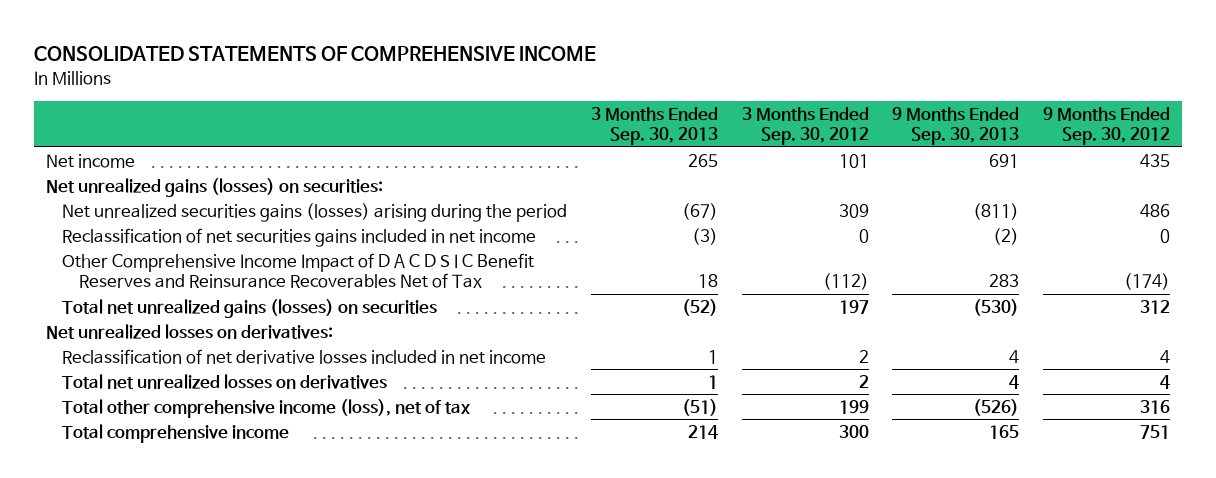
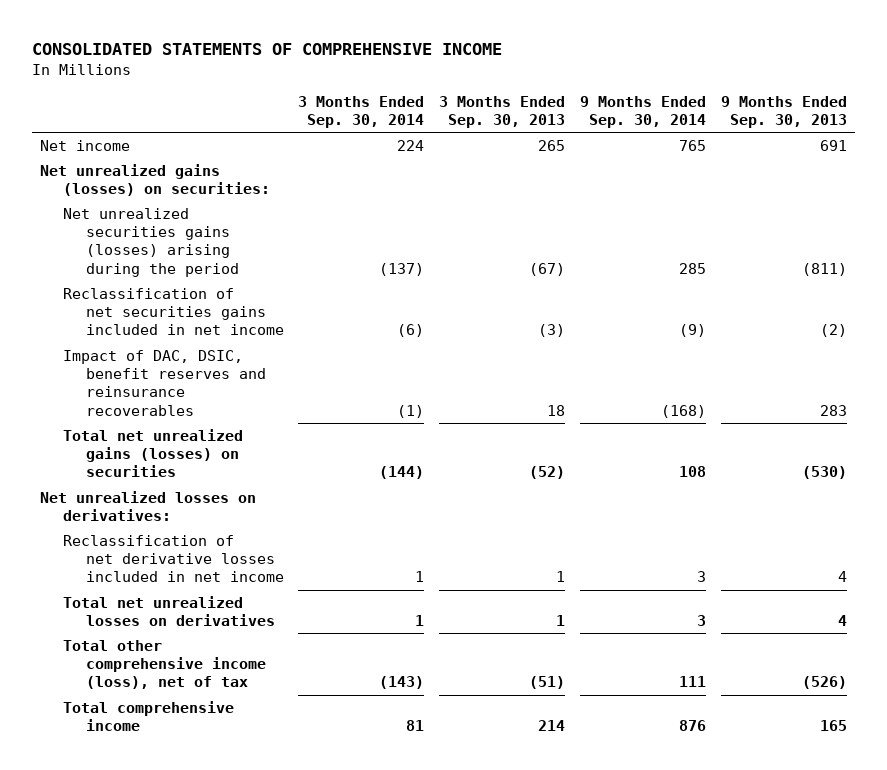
- | 3 Months Ended Sep. 30, 2013 | 3 Months Ended Sep. 30, 2012 | 9 Months Ended Sep. 30, 2013 | 9 Months Ended Sep. 30, 2012
+ | 3 Months Ended Sep. 30, 2014 | 3 Months Ended Sep. 30, 2013 | 9 Months Ended Sep. 30, 2014 | 9 Months Ended Sep. 30, 2013
- Other Comprehensive Income Impact of D A C D S I C Benefit Reserves and Reinsurance Recoverables Net of Tax | 18 | (112) | 283 | (174)
+ Impact of DAC, DSIC, benefit reserves and reinsurance recoverables | (1) | 18 | (168) | 283

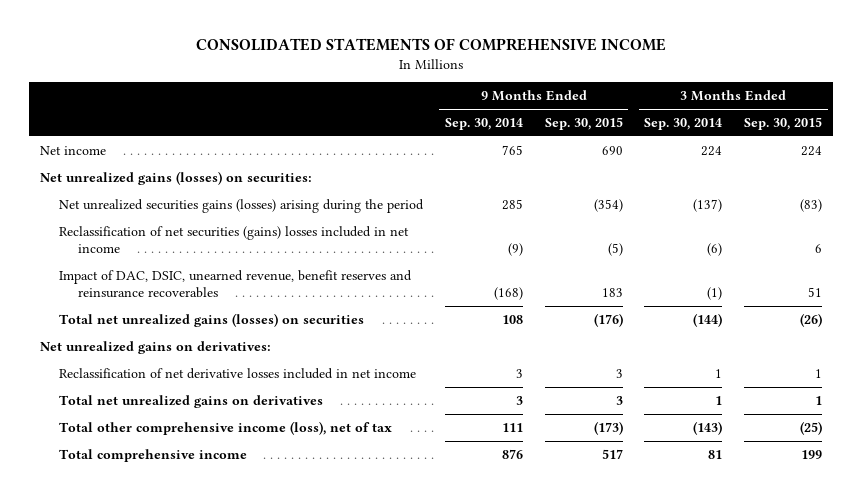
- | 3 Months Ended Sep. 30, 2014 | 3 Months Ended Sep. 30, 2013 | 9 Months Ended Sep. 30, 2014 | 9 Months Ended Sep. 30, 2013
+ | 9 Months Ended Sep. 30, 2014 | 9 Months Ended Sep. 30, 2015 | 3 Months Ended Sep. 30, 2014 | 3 Months Ended Sep. 30, 2015
- Reclassification of net securities gains included in net income | (6) | (3) | (9) | (2)
- Impact of DAC, DSIC, benefit reserves and reinsurance recoverables | (1) | 18 | (168) | 283
+ Reclassification of net securities (gains) losses included in net income | (9) | (5) | (6) | 6
+ Impact of DAC, DSIC, unearned revenue, benefit reserves and reinsurance recoverables | (168) | 183 | (1) | 51
- Net unrealized losses on derivatives:
+ Net unrealized gains on derivatives:
- Total net unrealized losses on derivatives | 1 | 1 | 3 | 4
+ Total net unrealized gains on derivatives | 3 | 3 | 1 | 1

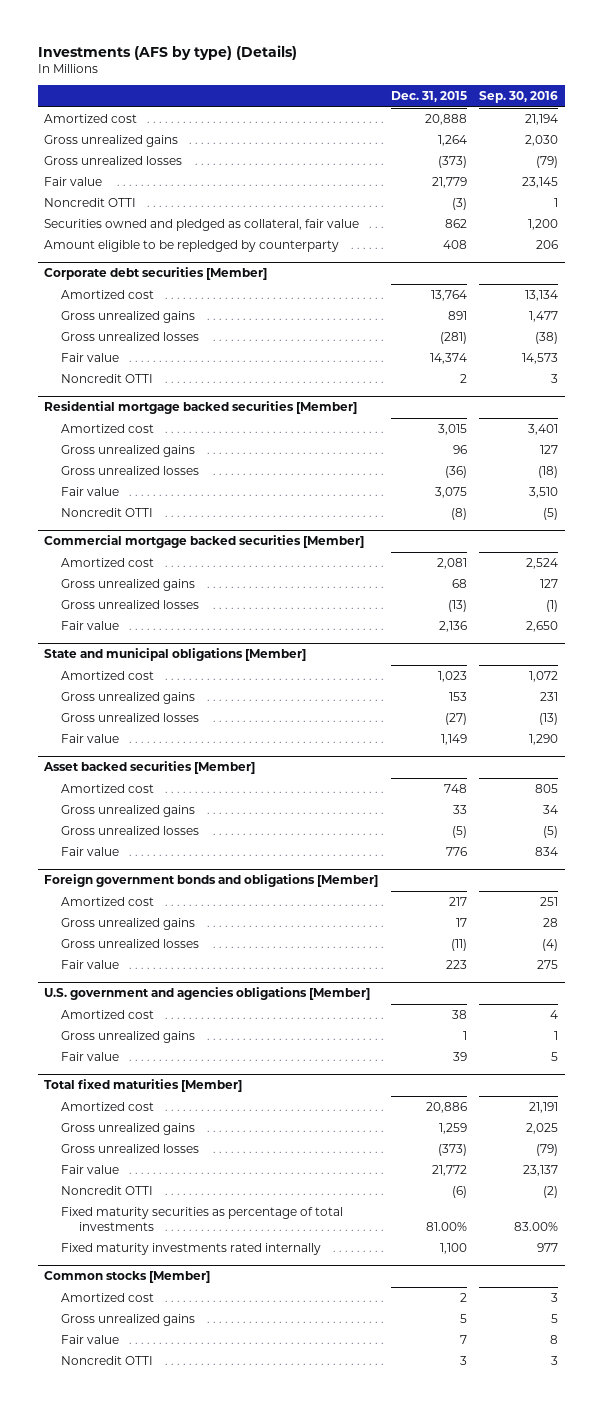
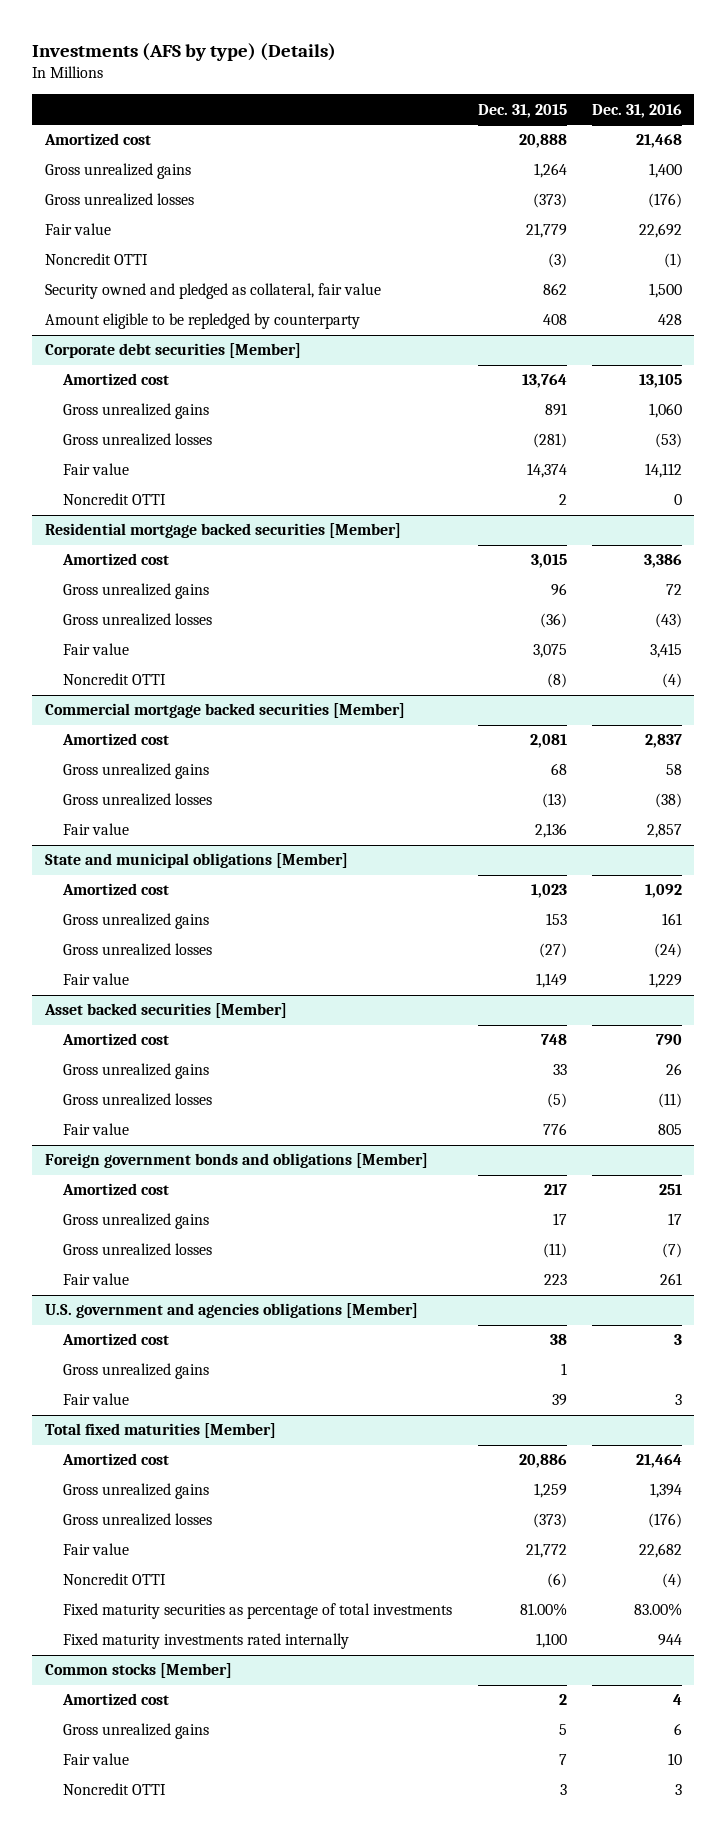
- | Dec. 31, 2015 | Sep. 30, 2016
+ | Dec. 31, 2015 | Dec. 31, 2016
- Securities owned and pledged as collateral, fair value | 862 | 1,200
+ Security owned and pledged as collateral, fair value | 862 | 1,500

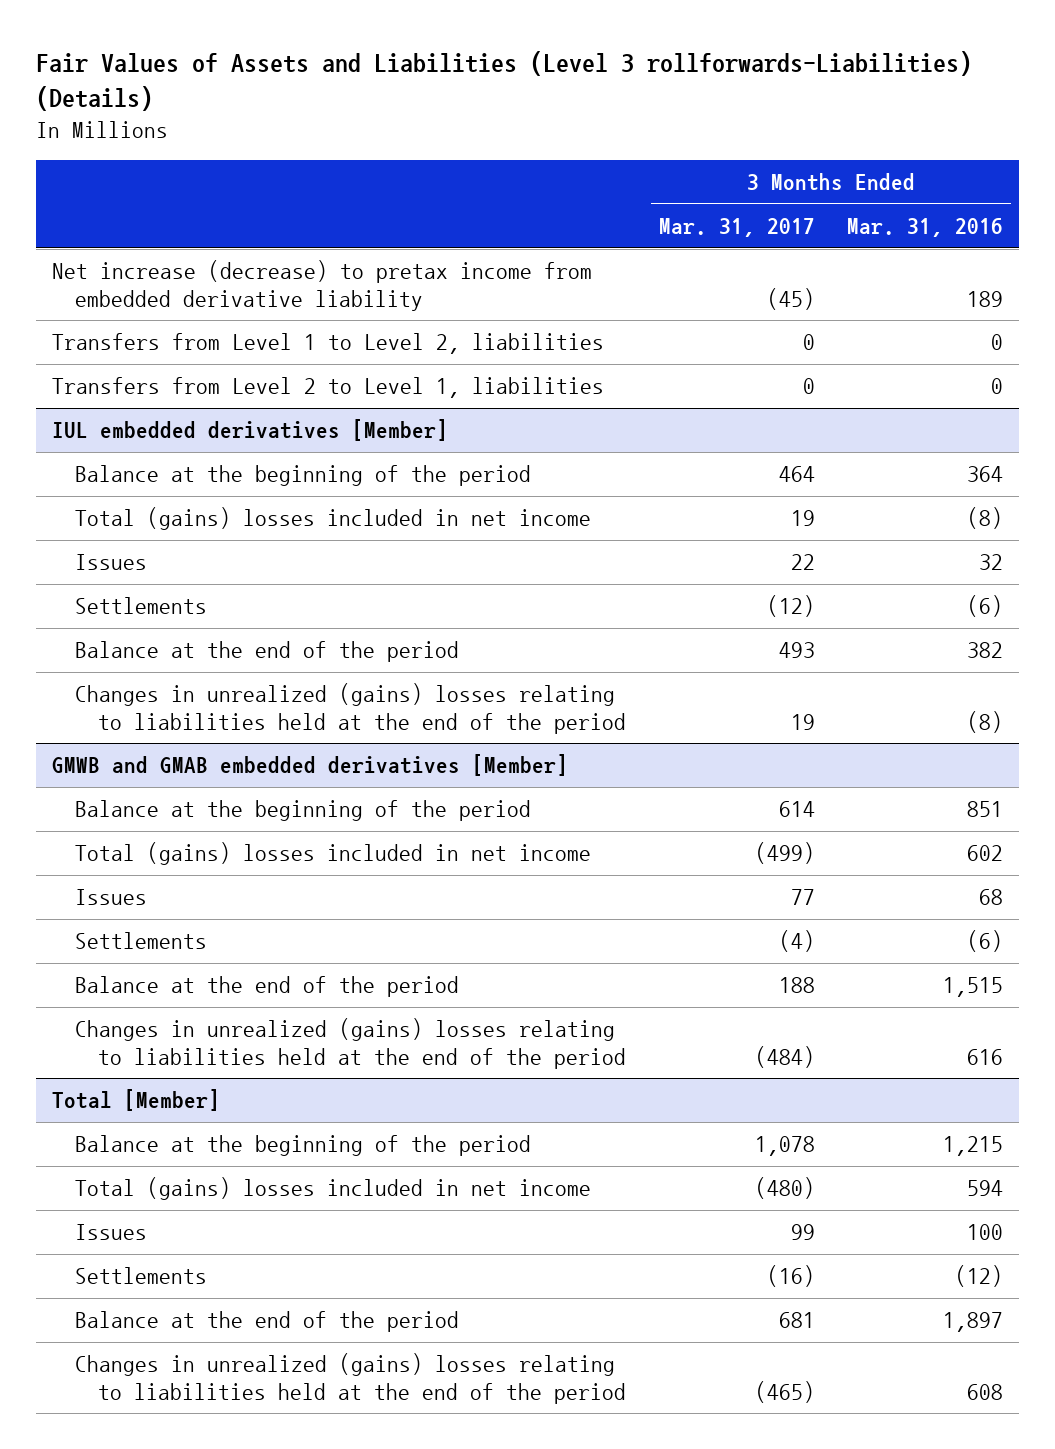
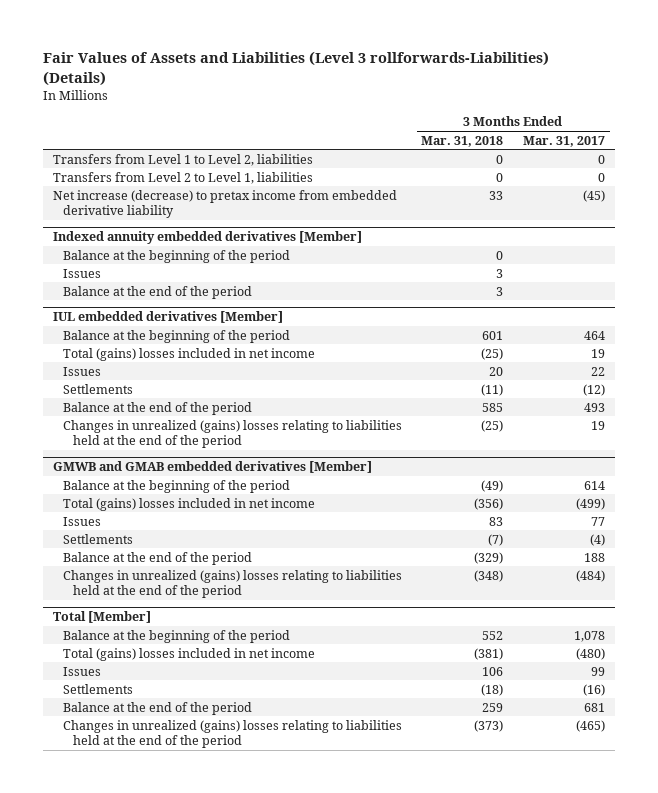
- | 3 Months Ended Mar. 31, 2017 | 3 Months Ended Mar. 31, 2016
+ | 3 Months Ended Mar. 31, 2018 | 3 Months Ended Mar. 31, 2017
moved down: Net increase (decrease) to pretax income from embedded derivative liability | 33 | (45)
+ Indexed annuity embedded derivatives [Member]
+ Balance at the beginning of the period | 0 |
+ Issues | 3 |
+ Balance at the end of the period | 3 |

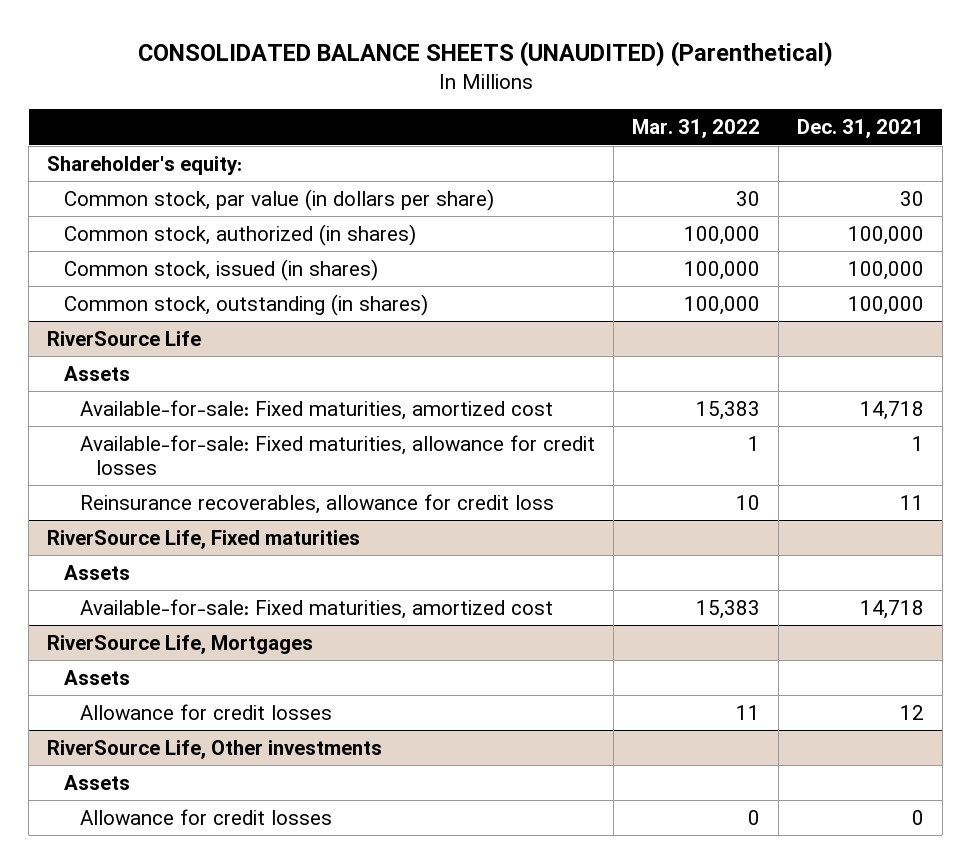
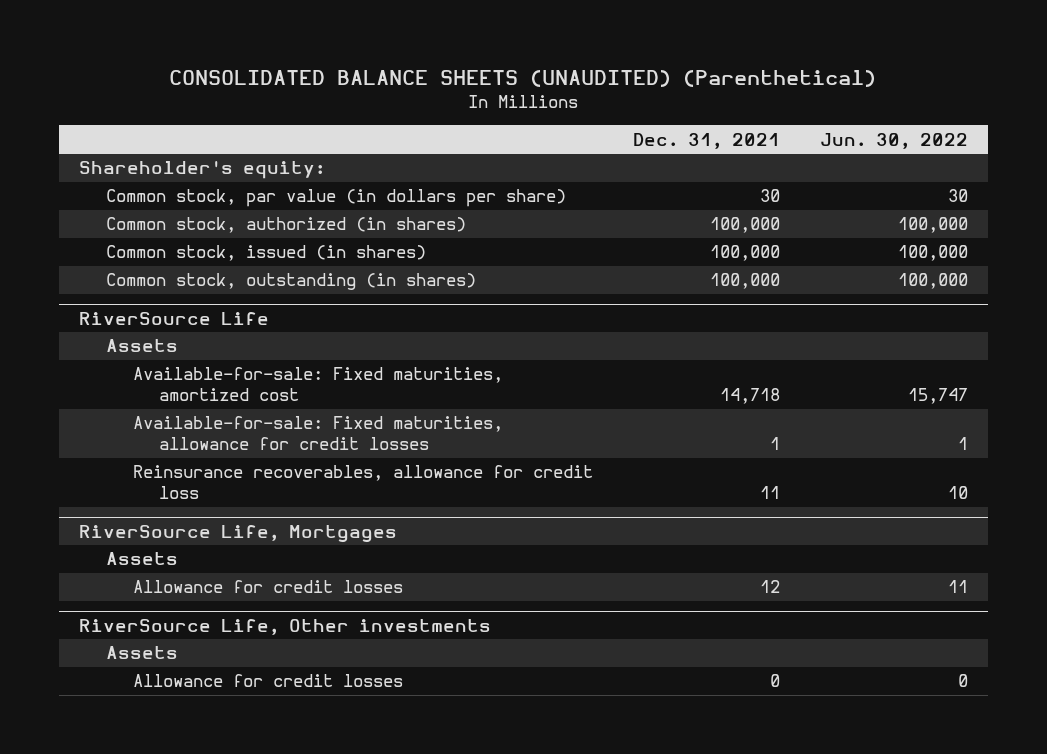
- | Mar. 31, 2022 | Dec. 31, 2021
+ | Dec. 31, 2021 | Jun. 30, 2022
- RiverSource Life, Fixed maturities
- Assets
- Available-for-sale: Fixed maturities, amortized cost | 15,383 | 14,718

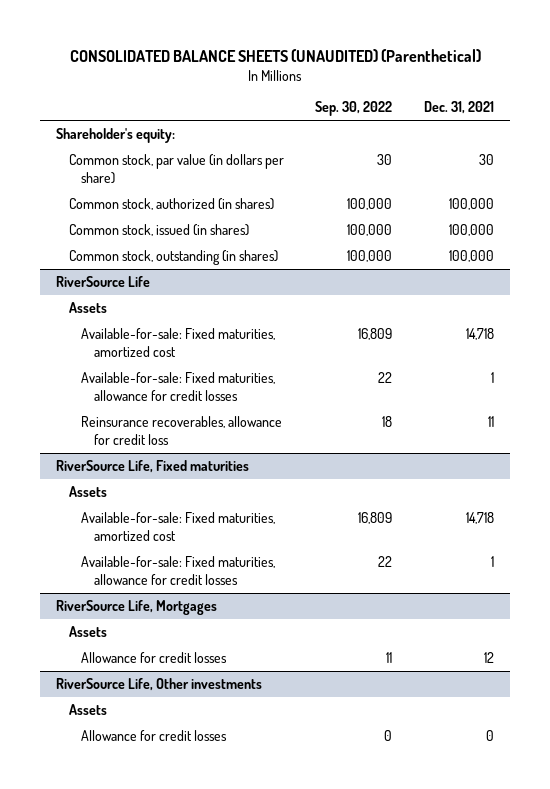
- | Dec. 31, 2021 | Jun. 30, 2022
+ | Sep. 30, 2022 | Dec. 31, 2021
+ RiverSource Life, Fixed maturities
+ Assets
+ Available-for-sale: Fixed maturities, amortized cost | 16,809 | 14,718
+ Available-for-sale: Fixed maturities, allowance for credit losses | 22 | 1

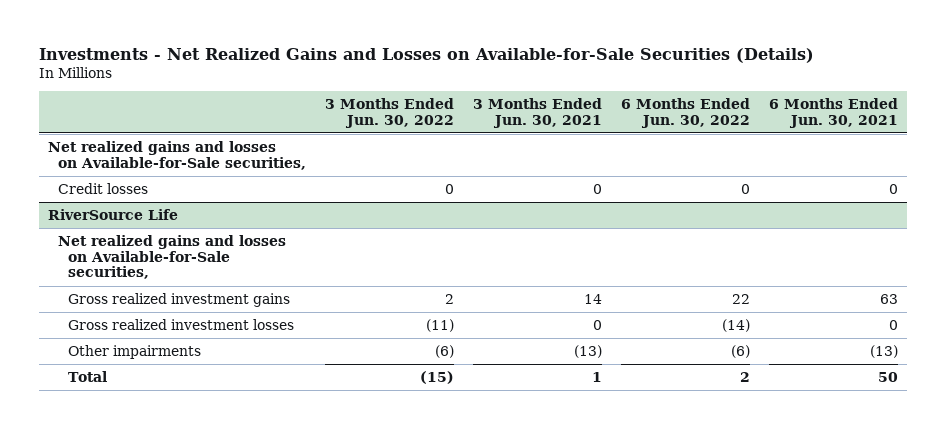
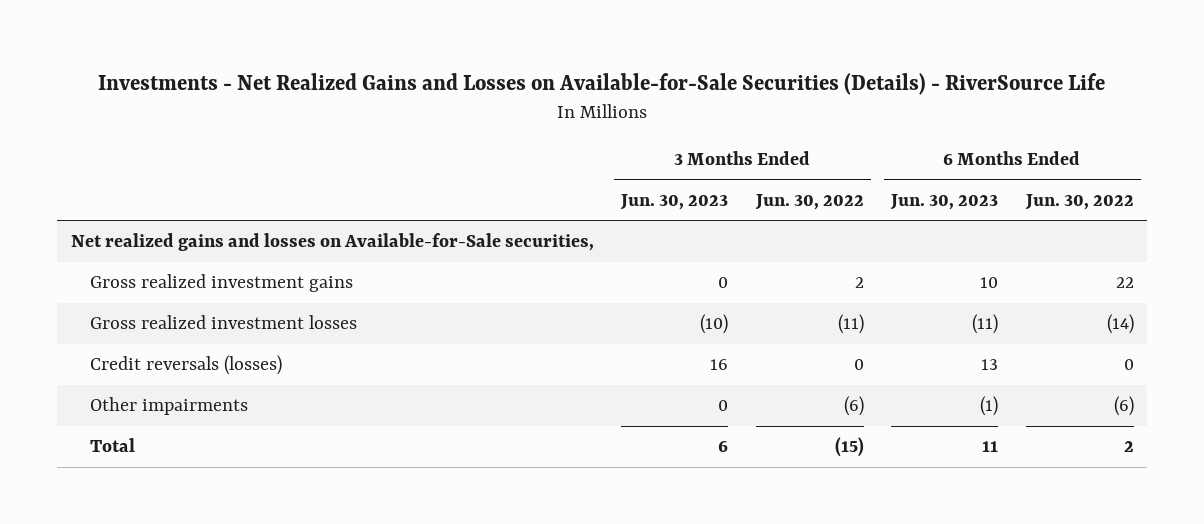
- Investments - Net Realized Gains and Losses on Available-for-Sale Securities (Details)
+ Investments - Net Realized Gains and Losses on Available-for-Sale Securities (Details) - RiverSource Life
- | 3 Months Ended Jun. 30, 2022 | 3 Months Ended Jun. 30, 2021 | 6 Months Ended Jun. 30, 2022 | 6 Months Ended Jun. 30, 2021
+ | 3 Months Ended Jun. 30, 2023 | 3 Months Ended Jun. 30, 2022 | 6 Months Ended Jun. 30, 2023 | 6 Months Ended Jun. 30, 2022
- Credit losses | 0 | 0 | 0 | 0
- RiverSource Life
- Net realized gains and losses on Available-for-Sale securities,
+ Credit reversals (losses) | 16 | 0 | 13 | 0

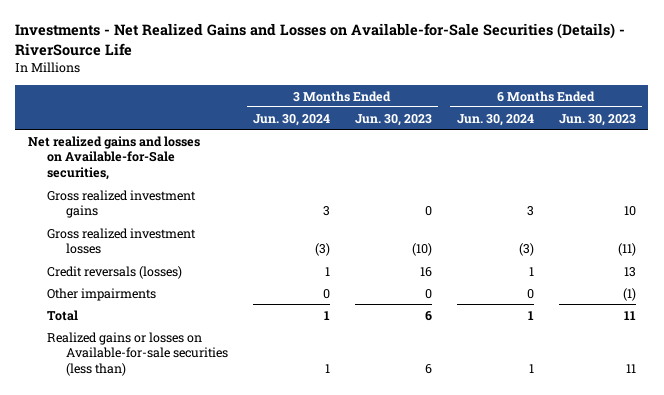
- | 3 Months Ended Jun. 30, 2023 | 3 Months Ended Jun. 30, 2022 | 6 Months Ended Jun. 30, 2023 | 6 Months Ended Jun. 30, 2022
+ | 3 Months Ended Jun. 30, 2024 | 3 Months Ended Jun. 30, 2023 | 6 Months Ended Jun. 30, 2024 | 6 Months Ended Jun. 30, 2023
+ Realized gains or losses on Available-for-sale securities (less than) | 1 | 6 | 1 | 11

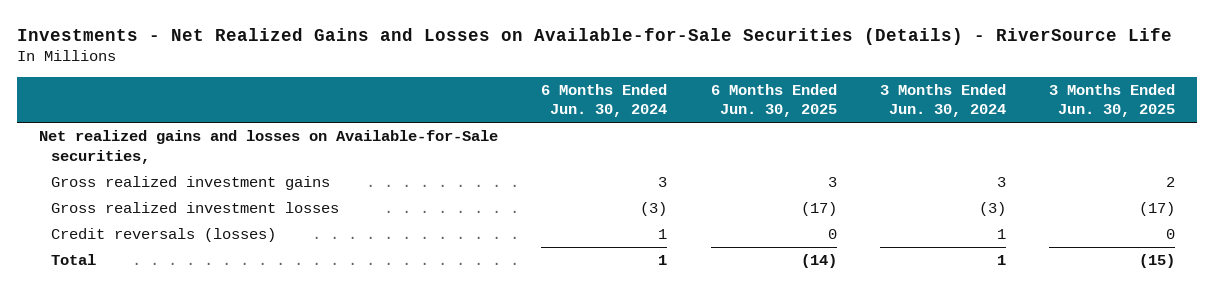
- | 3 Months Ended Jun. 30, 2024 | 3 Months Ended Jun. 30, 2023 | 6 Months Ended Jun. 30, 2024 | 6 Months Ended Jun. 30, 2023
+ | 6 Months Ended Jun. 30, 2024 | 6 Months Ended Jun. 30, 2025 | 3 Months Ended Jun. 30, 2024 | 3 Months Ended Jun. 30, 2025
- Other impairments | 0 | 0 | 0 | (1)
- Realized gains or losses on Available-for-sale securities (less than) | 1 | 6 | 1 | 11

